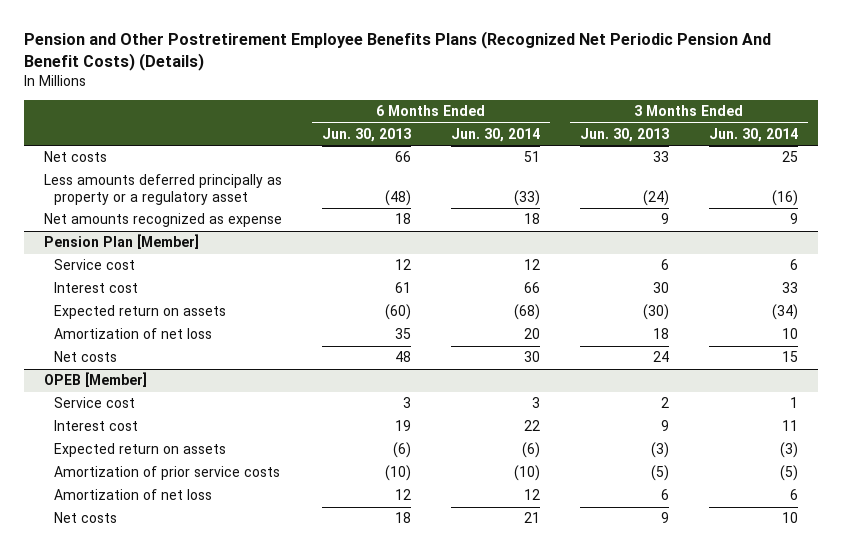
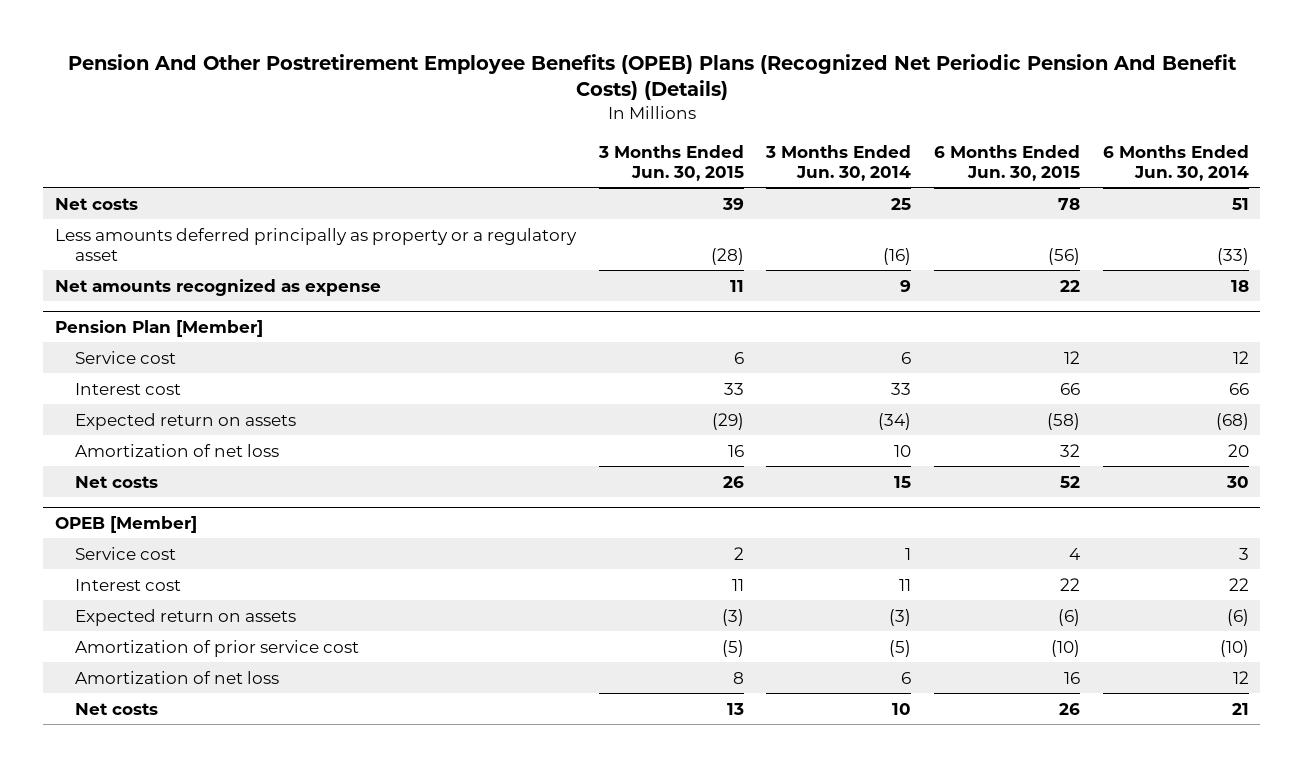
- Pension and Other Postretirement Employee Benefits Plans (Recognized Net Periodic Pension And Benefit Costs) (Details)
+ Pension And Other Postretirement Employee Benefits (OPEB) Plans (Recognized Net Periodic Pension And Benefit Costs) (Details)
- | 6 Months Ended Jun. 30, 2013 | 6 Months Ended Jun. 30, 2014 | 3 Months Ended Jun. 30, 2013 | 3 Months Ended Jun. 30, 2014
+ | 3 Months Ended Jun. 30, 2015 | 3 Months Ended Jun. 30, 2014 | 6 Months Ended Jun. 30, 2015 | 6 Months Ended Jun. 30, 2014
@ OPEB [Member]
- Amortization of prior service costs | (10) | (10) | (5) | (5)
+ Amortization of prior service cost | (5) | (5) | (10) | (10)

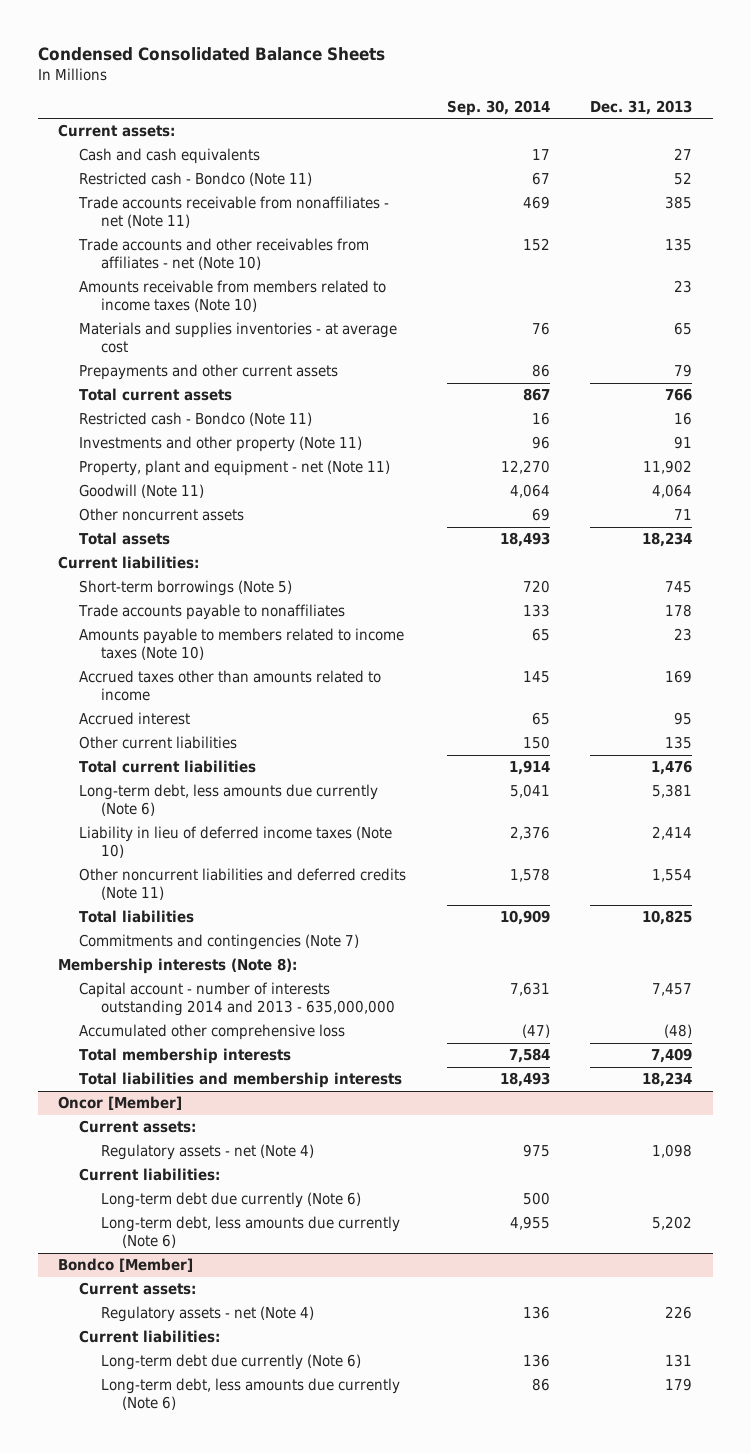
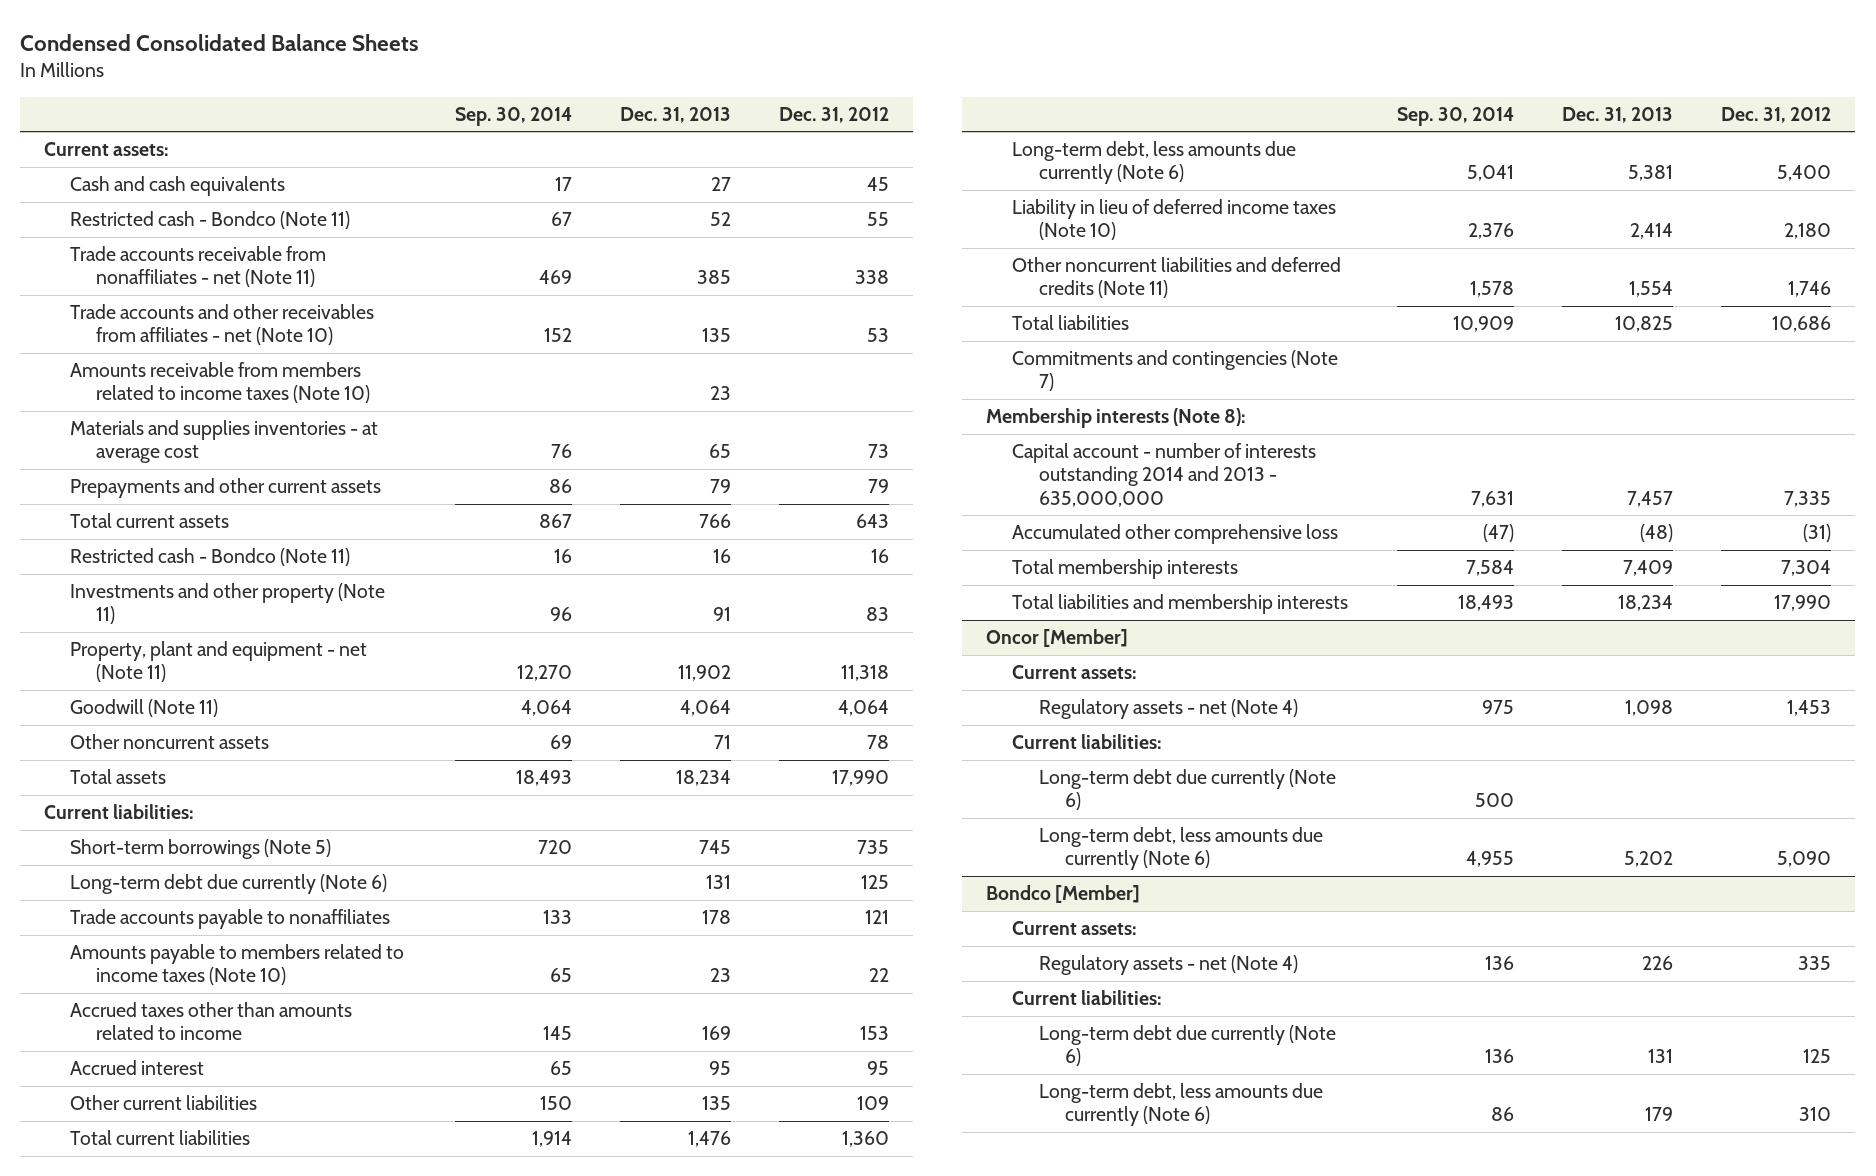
- | Sep. 30, 2014 | Dec. 31, 2013
+ | Sep. 30, 2014 | Dec. 31, 2013 | Dec. 31, 2012
+ Long-term debt due currently (Note 6) | | 131 | 125

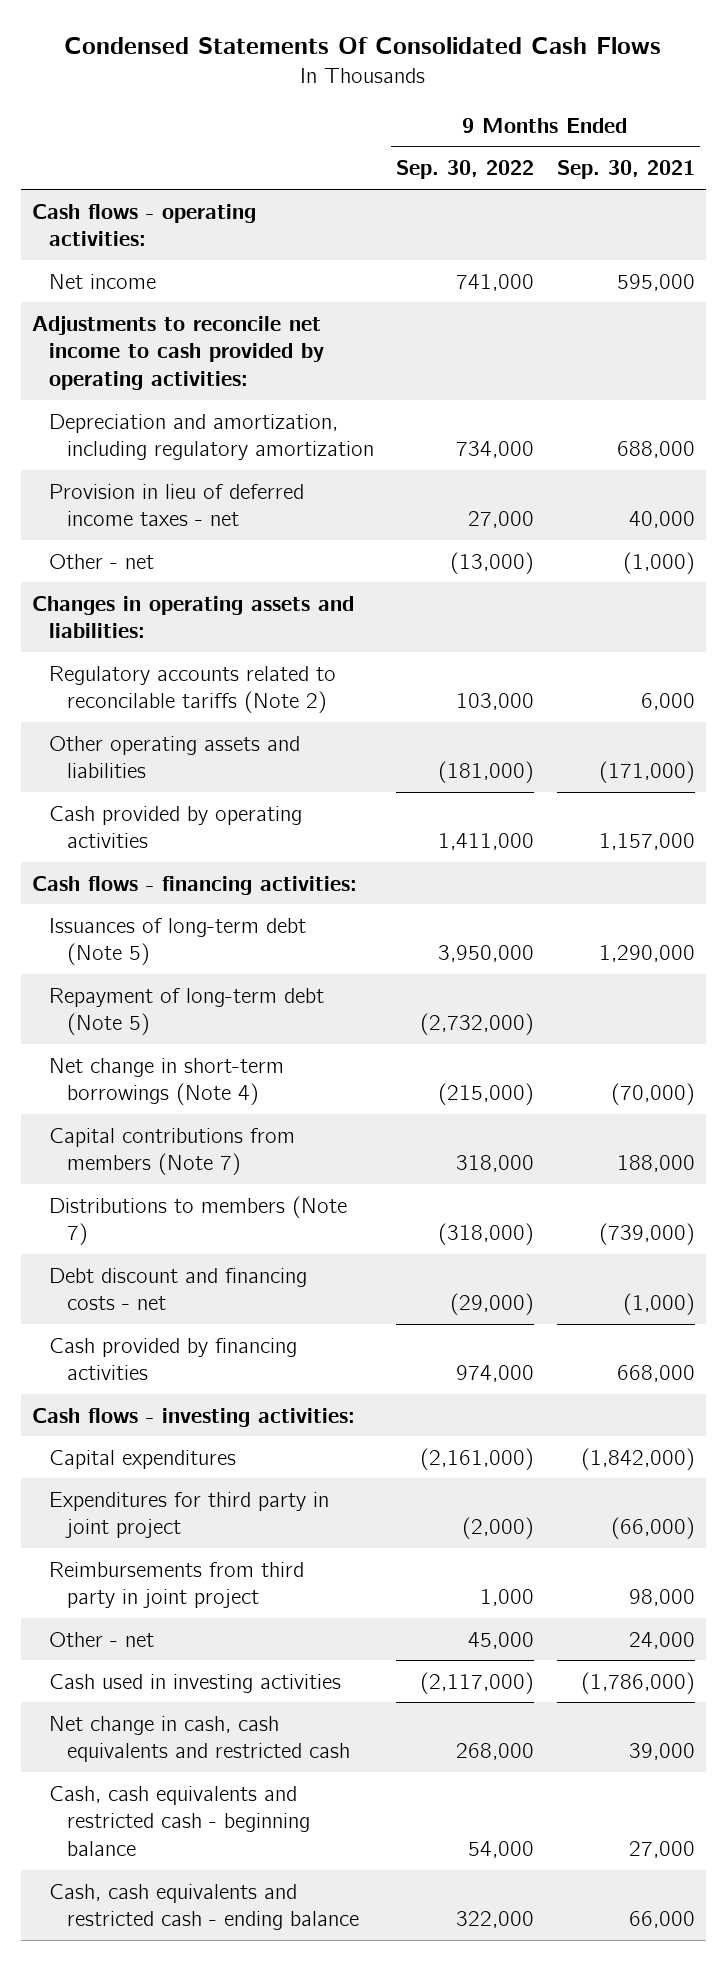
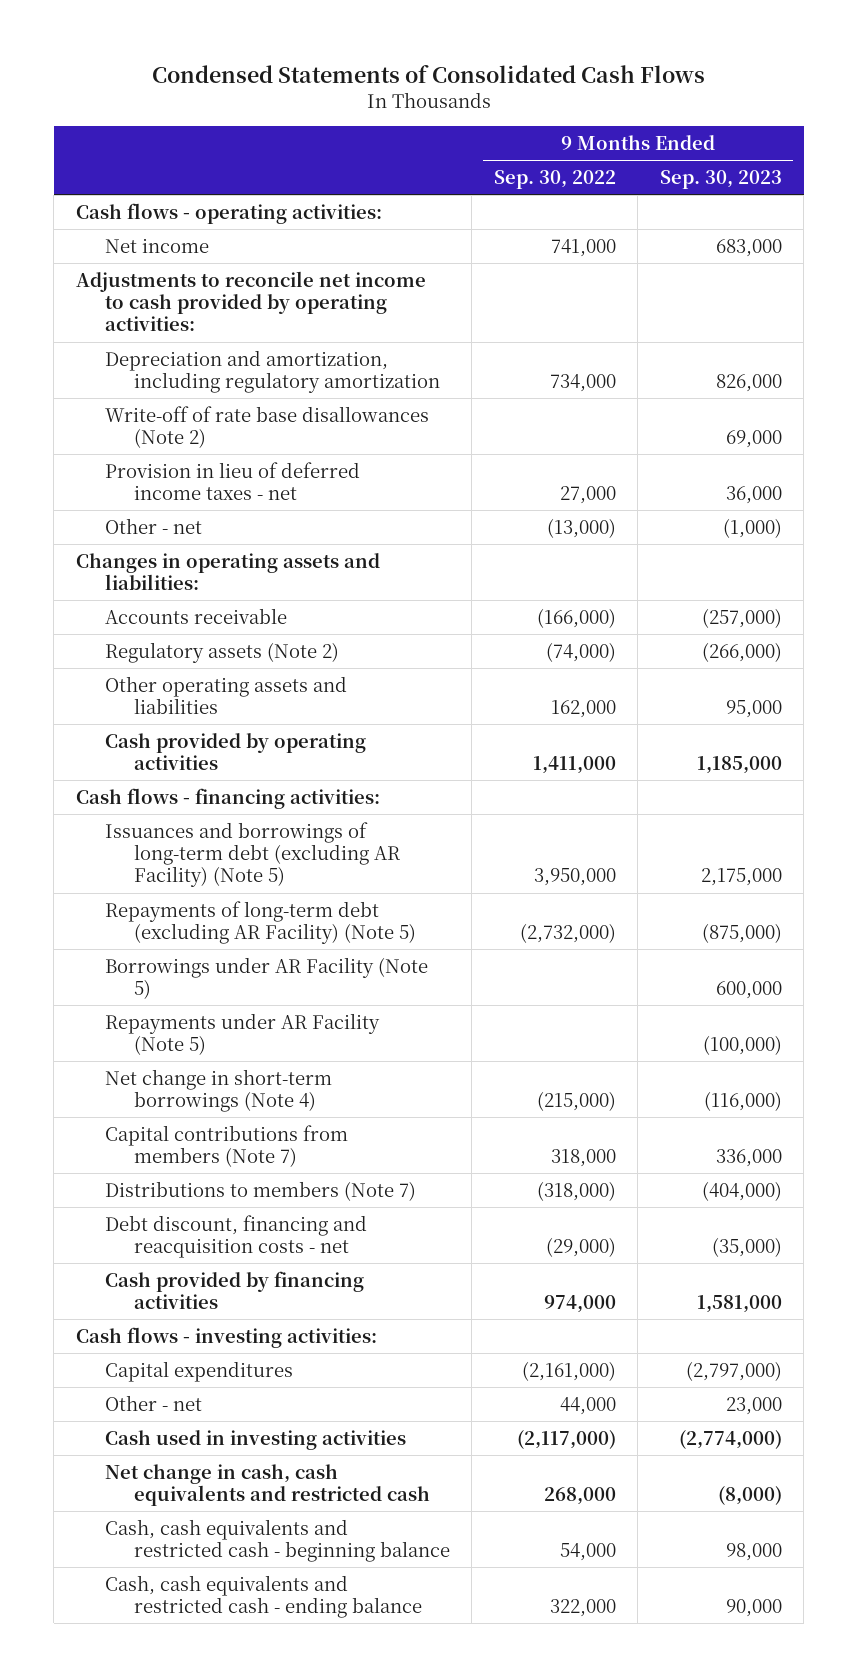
- Condensed Statements Of Consolidated Cash Flows
+ Condensed Statements of Consolidated Cash Flows
- | 9 Months Ended Sep. 30, 2022 | 9 Months Ended Sep. 30, 2021
+ | 9 Months Ended Sep. 30, 2022 | 9 Months Ended Sep. 30, 2023
+ Write-off of rate base disallowances (Note 2) | | 69,000
- Regulatory accounts related to reconcilable tariffs (Note 2) | 103,000 | 6,000
- Other operating assets and liabilities | (181,000) | (171,000)
+ Accounts receivable | (166,000) | (257,000)
+ Regulatory assets (Note 2) | (74,000) | (266,000)
+ Other operating assets and liabilities | 162,000 | 95,000
- Issuances of long-term debt (Note 5) | 3,950,000 | 1,290,000
- Repayment of long-term debt (Note 5) | (2,732,000) |
+ Issuances and borrowings of long-term debt (excluding AR Facility) (Note 5) | 3,950,000 | 2,175,000
+ Repayments of long-term debt (excluding AR Facility) (Note 5) | (2,732,000) | (875,000)
+ Borrowings under AR Facility (Note 5) | | 600,000
+ Repayments under AR Facility (Note 5) | | (100,000)
- Debt discount and financing costs - net | (29,000) | (1,000)
+ Debt discount, financing and reacquisition costs - net | (29,000) | (35,000)
- Expenditures for third party in joint project | (2,000) | (66,000)
- Reimbursements from third party in joint project | 1,000 | 98,000
- Other - net | 45,000 | 24,000
+ Other - net | 44,000 | 23,000

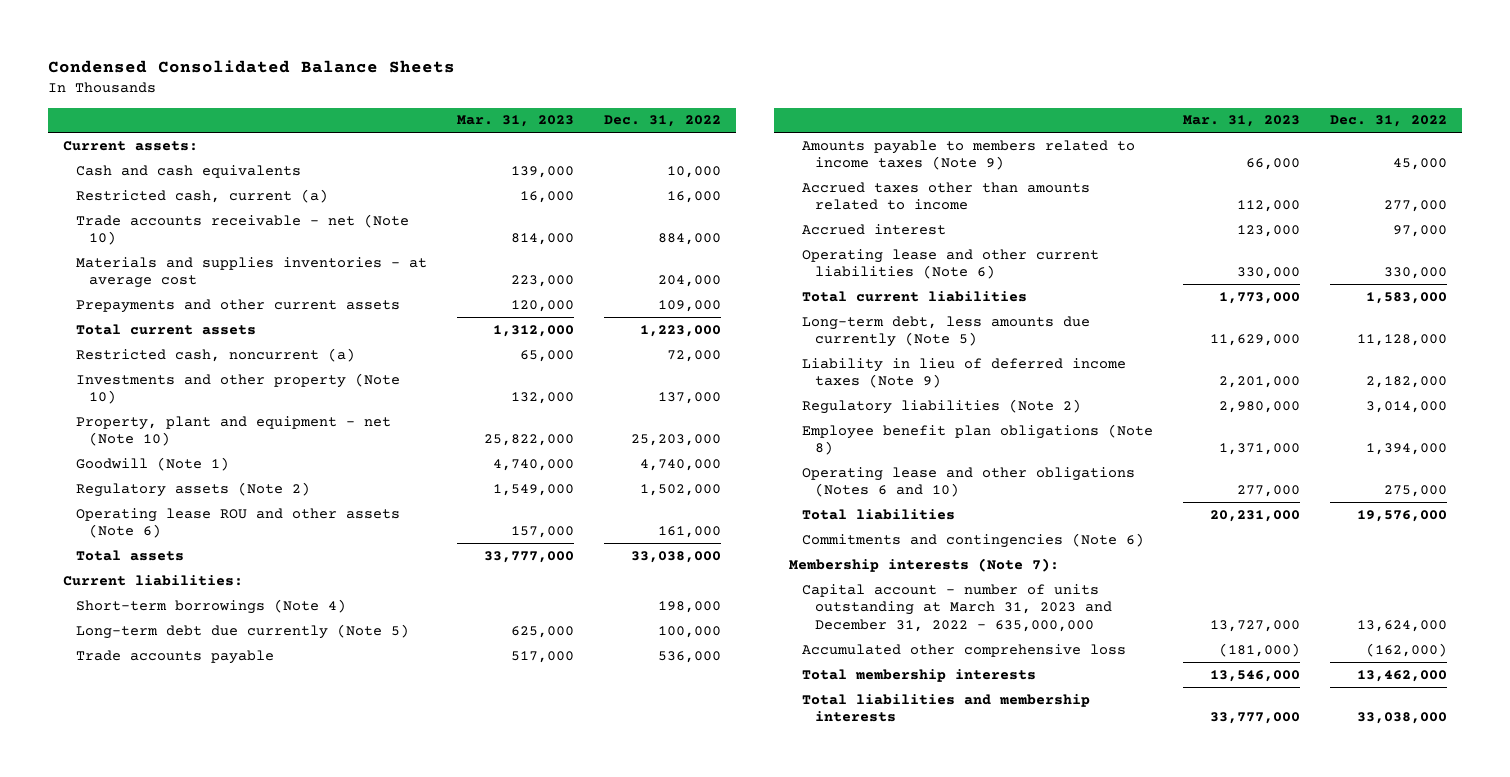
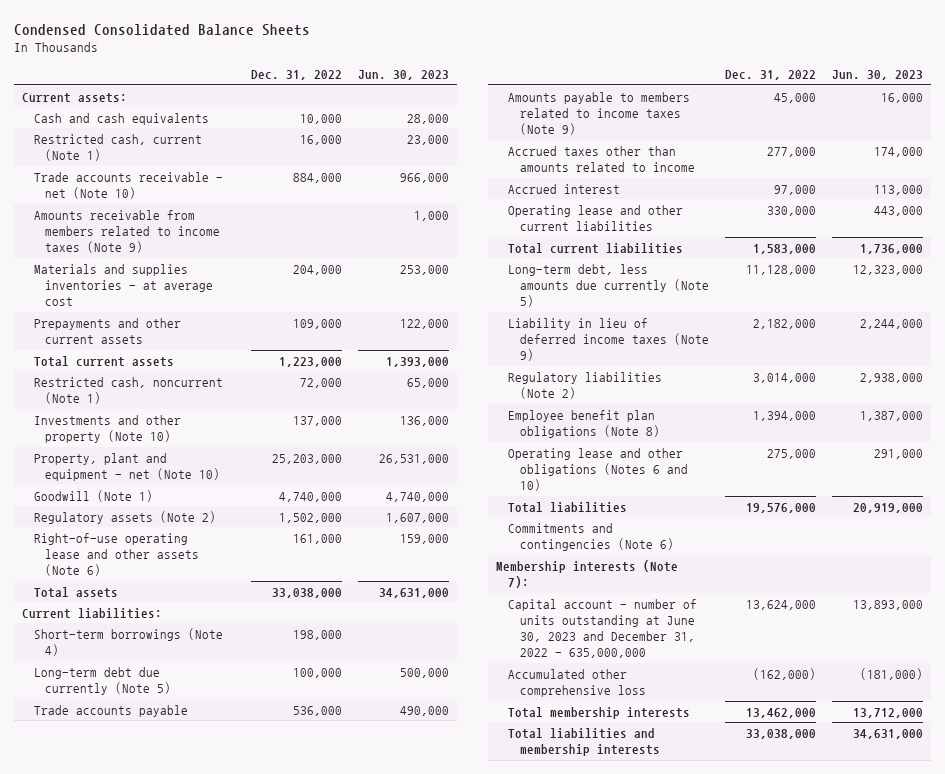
- | Mar. 31, 2023 | Dec. 31, 2022
+ | Dec. 31, 2022 | Jun. 30, 2023
- Restricted cash, current (a) | 16,000 | 16,000
+ Restricted cash, current (Note 1) | 16,000 | 23,000
+ Amounts receivable from members related to income taxes (Note 9) | | 1,000
- Restricted cash, noncurrent (a) | 65,000 | 72,000
+ Restricted cash, noncurrent (Note 1) | 72,000 | 65,000
- Operating lease ROU and other assets (Note 6) | 157,000 | 161,000
+ Right-of-use operating lease and other assets (Note 6) | 161,000 | 159,000
- Operating lease and other current liabilities (Note 6) | 330,000 | 330,000
+ Operating lease and other current liabilities | 330,000 | 443,000
- Capital account - number of units outstanding at March 31, 2023 and December 31, 2022 - 635,000,000 | 13,727,000 | 13,624,000
+ Capital account - number of units outstanding at June 30, 2023 and December 31, 2022 - 635,000,000 | 13,624,000 | 13,893,000

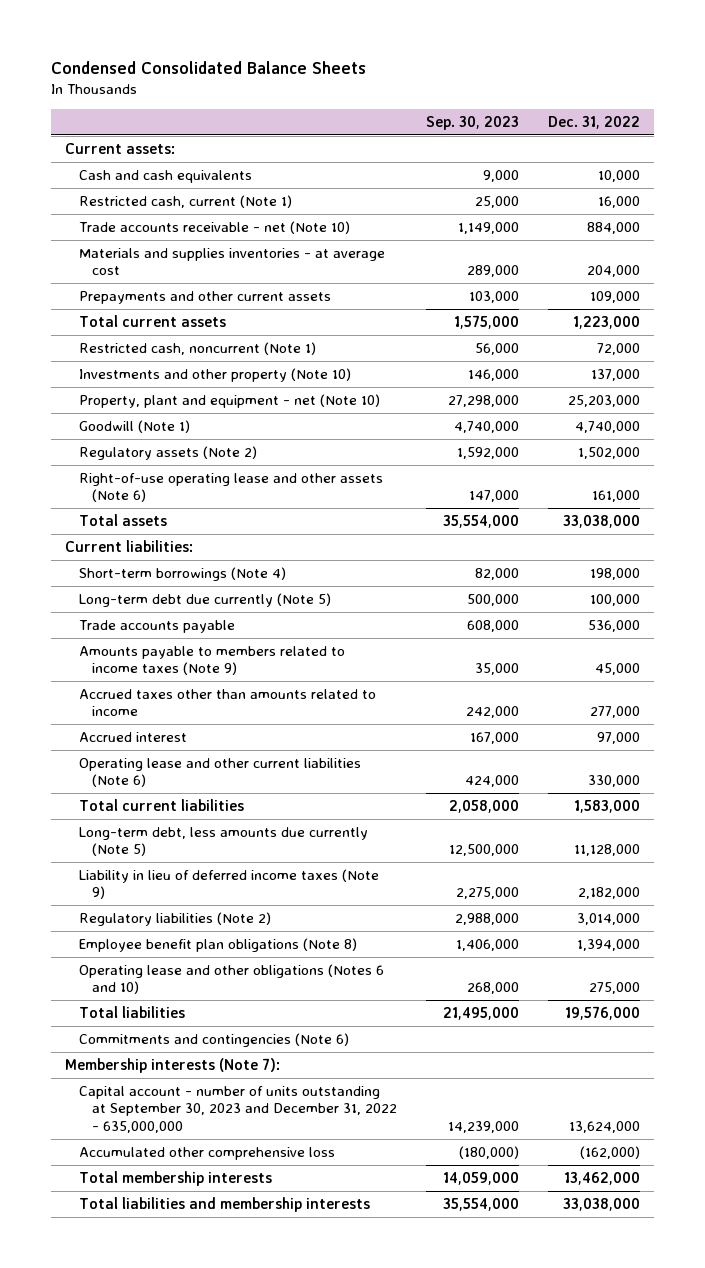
- | Dec. 31, 2022 | Jun. 30, 2023
+ | Sep. 30, 2023 | Dec. 31, 2022
- Amounts receivable from members related to income taxes (Note 9) | | 1,000
- Operating lease and other current liabilities | 330,000 | 443,000
+ Operating lease and other current liabilities (Note 6) | 424,000 | 330,000
- Capital account - number of units outstanding at June 30, 2023 and December 31, 2022 - 635,000,000 | 13,624,000 | 13,893,000
+ Capital account - number of units outstanding at September 30, 2023 and December 31, 2022 - 635,000,000 | 14,239,000 | 13,624,000

